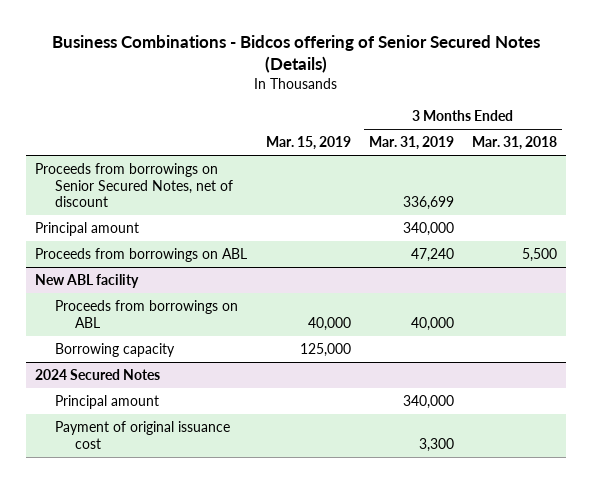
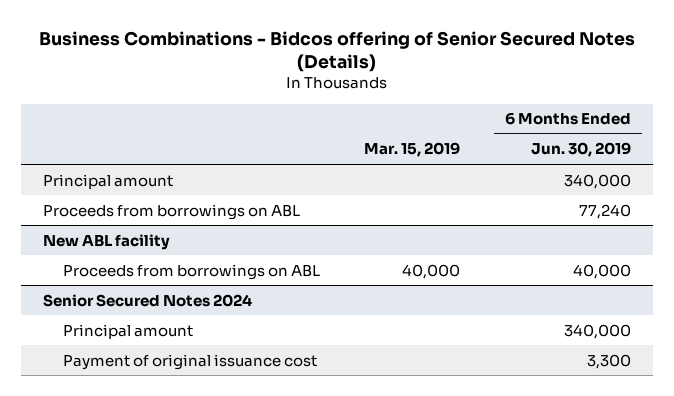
- | Mar. 15, 2019 | 3 Months Ended Mar. 31, 2019 | 3 Months Ended Mar. 31, 2018
+ | Mar. 15, 2019 | 6 Months Ended Jun. 30, 2019
- Proceeds from borrowings on Senior Secured Notes, net of discount | | 336,699 |
@ New ABL facility
- Borrowing capacity | 125,000 | |
- 2024 Secured Notes
+ Senior Secured Notes 2024

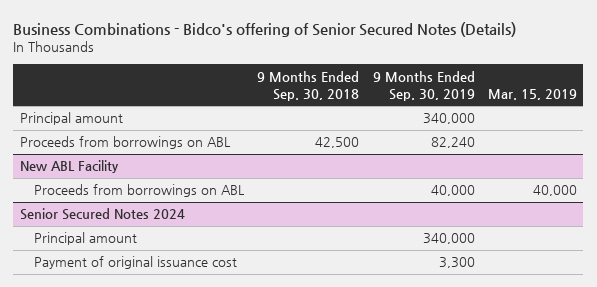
- Business Combinations - Bidcos offering of Senior Secured Notes (Details)
+ Business Combinations - Bidco's offering of Senior Secured Notes (Details)
- | Mar. 15, 2019 | 6 Months Ended Jun. 30, 2019
+ | 9 Months Ended Sep. 30, 2018 | 9 Months Ended Sep. 30, 2019 | Mar. 15, 2019
- New ABL facility
+ New ABL Facility

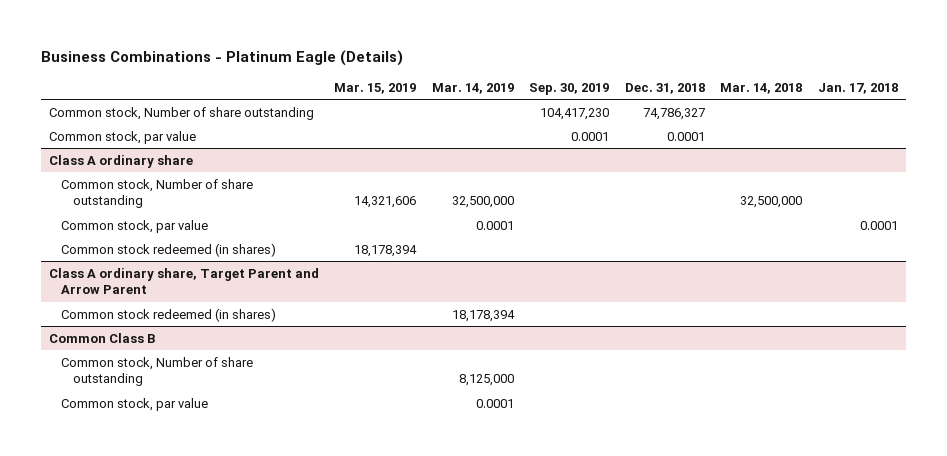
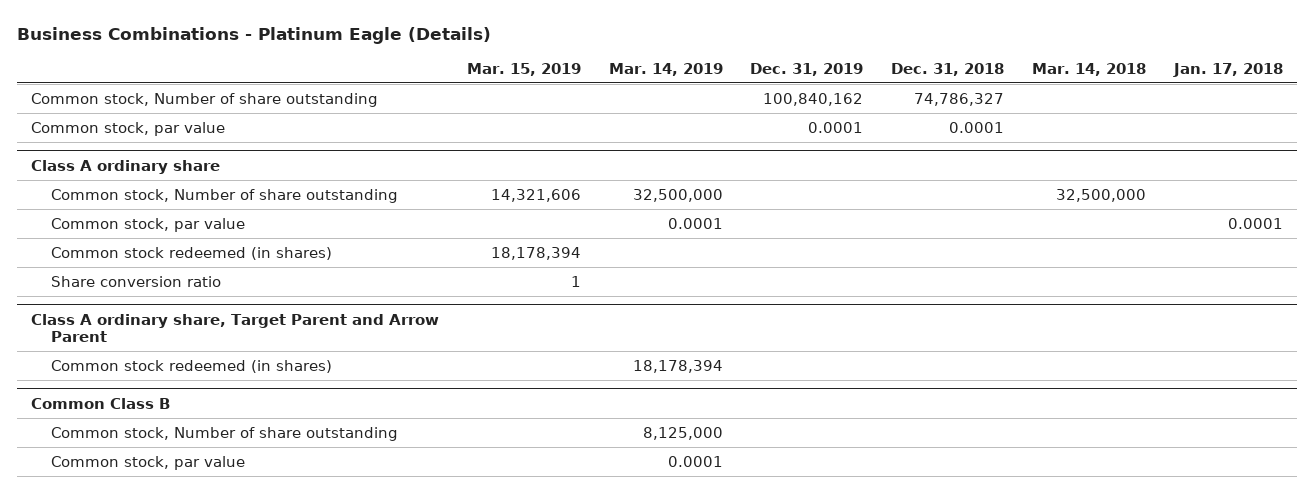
- | Mar. 15, 2019 | Mar. 14, 2019 | Sep. 30, 2019 | Dec. 31, 2018 | Mar. 14, 2018 | Jan. 17, 2018
+ | Mar. 15, 2019 | Mar. 14, 2019 | Dec. 31, 2019 | Dec. 31, 2018 | Mar. 14, 2018 | Jan. 17, 2018
@ Class A ordinary share
+ Share conversion ratio | 1 | | | | |

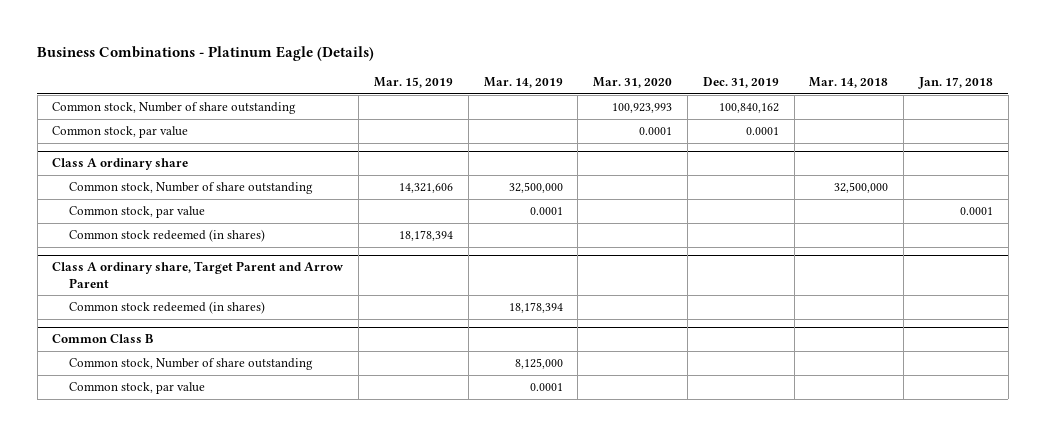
- | Mar. 15, 2019 | Mar. 14, 2019 | Dec. 31, 2019 | Dec. 31, 2018 | Mar. 14, 2018 | Jan. 17, 2018
+ | Mar. 15, 2019 | Mar. 14, 2019 | Mar. 31, 2020 | Dec. 31, 2019 | Mar. 14, 2018 | Jan. 17, 2018
@ Class A ordinary share
- Share conversion ratio | 1 | | | | |

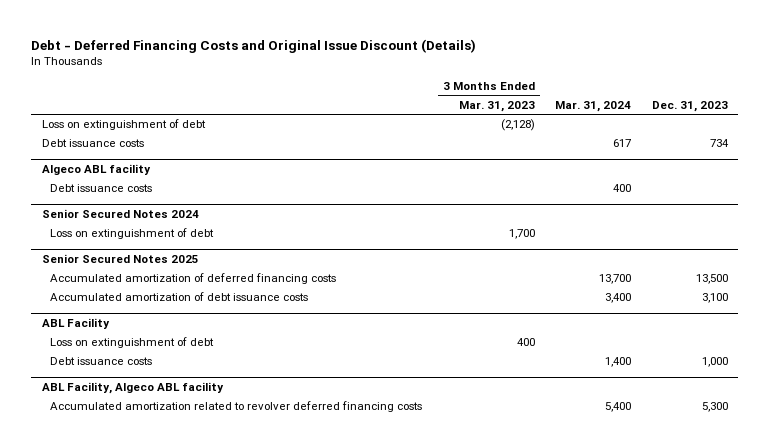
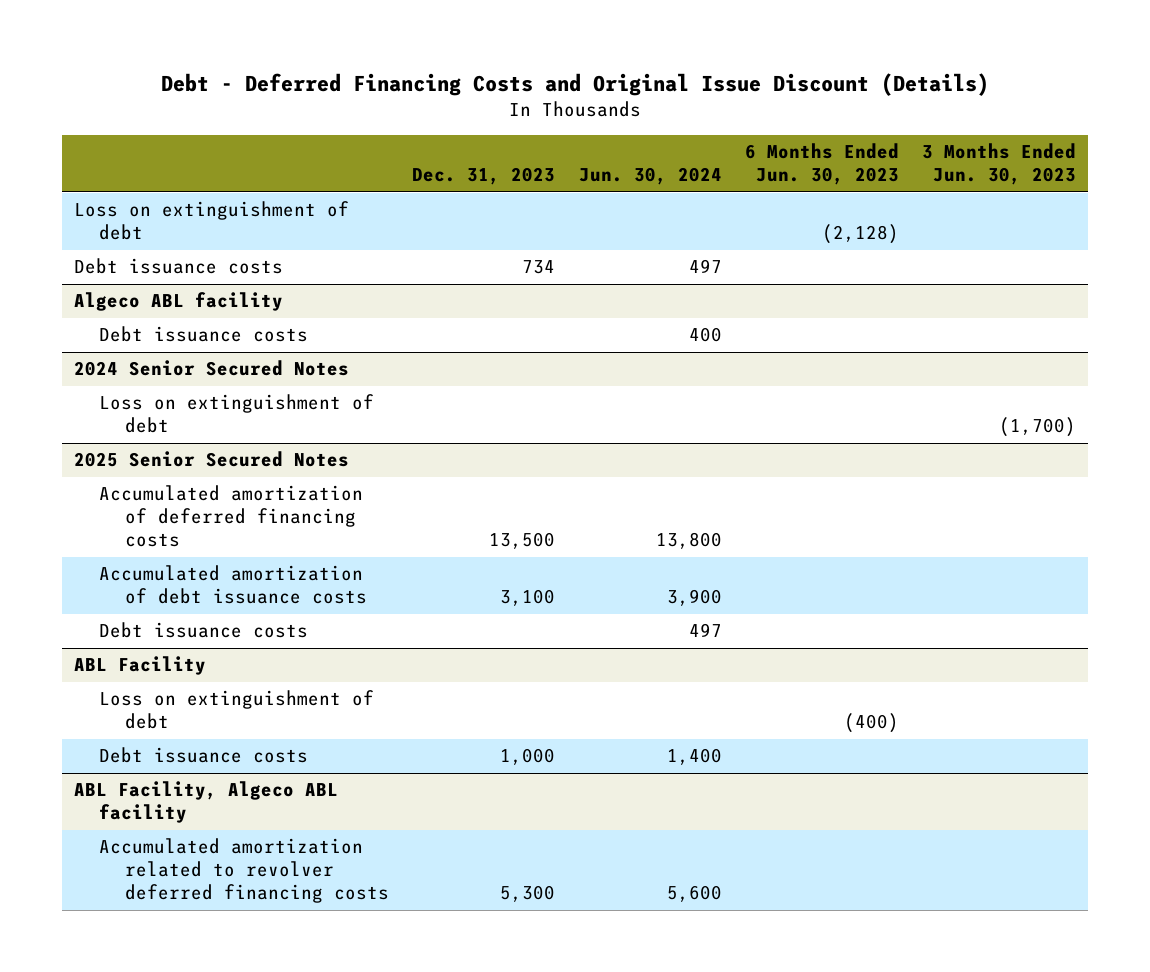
- | 3 Months Ended Mar. 31, 2023 | Mar. 31, 2024 | Dec. 31, 2023
+ | Dec. 31, 2023 | Jun. 30, 2024 | 6 Months Ended Jun. 30, 2023 | 3 Months Ended Jun. 30, 2023
- Senior Secured Notes 2024
+ 2024 Senior Secured Notes
- Senior Secured Notes 2025
+ 2025 Senior Secured Notes
+ Debt issuance costs | | 497 | |

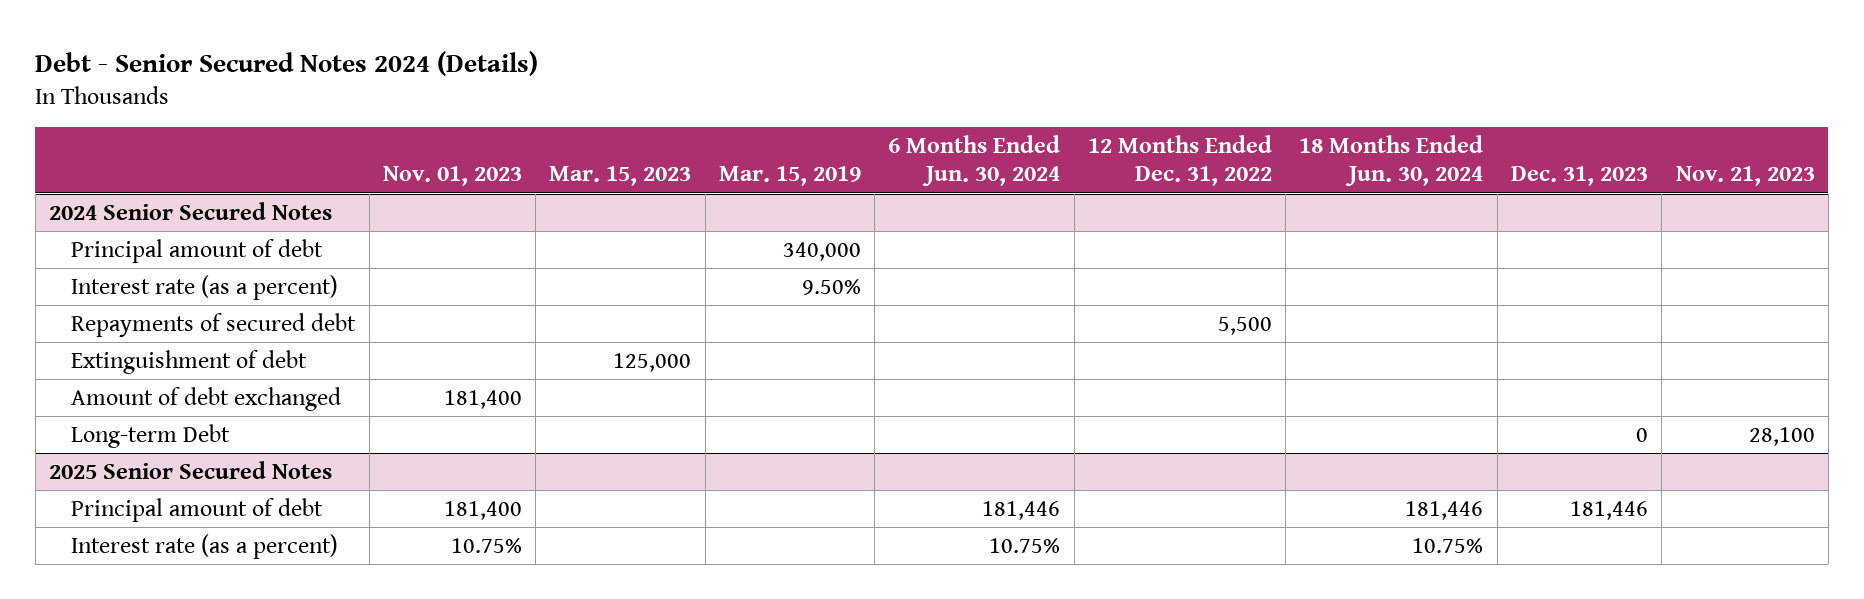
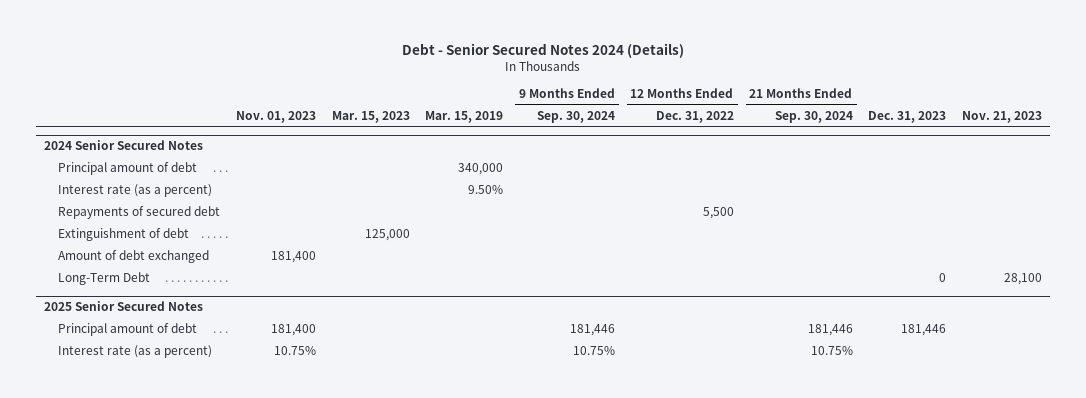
- | Nov. 01, 2023 | Mar. 15, 2023 | Mar. 15, 2019 | 6 Months Ended Jun. 30, 2024 | 12 Months Ended Dec. 31, 2022 | 18 Months Ended Jun. 30, 2024 | Dec. 31, 2023 | Nov. 21, 2023
+ | Nov. 01, 2023 | Mar. 15, 2023 | Mar. 15, 2019 | 9 Months Ended Sep. 30, 2024 | 12 Months Ended Dec. 31, 2022 | 21 Months Ended Sep. 30, 2024 | Dec. 31, 2023 | Nov. 21, 2023
@ 2024 Senior Secured Notes
- Long-term Debt | | | | | | | 0 | 28,100
+ Long-Term Debt | | | | | | | 0 | 28,100

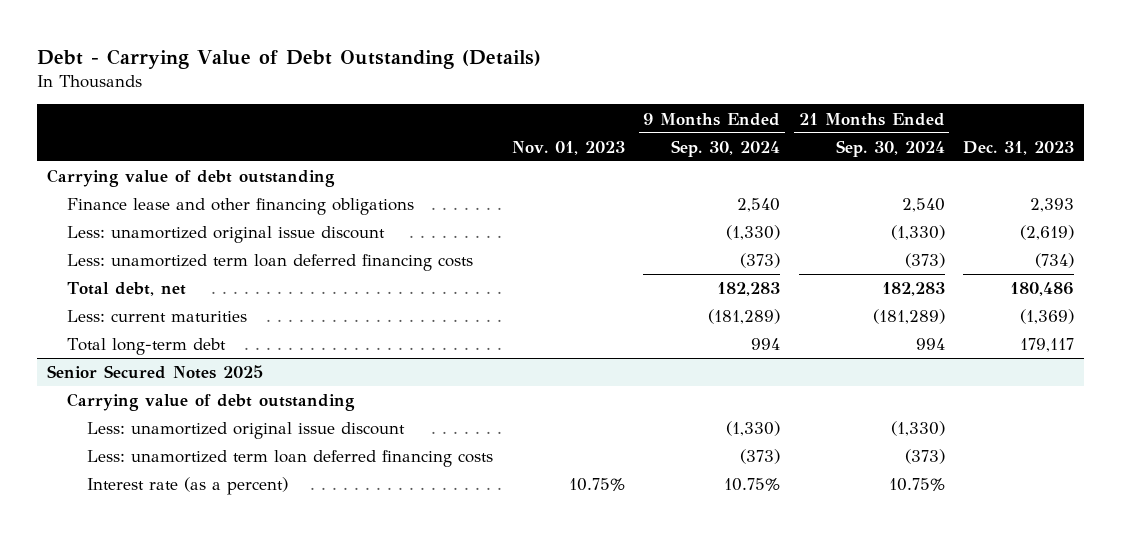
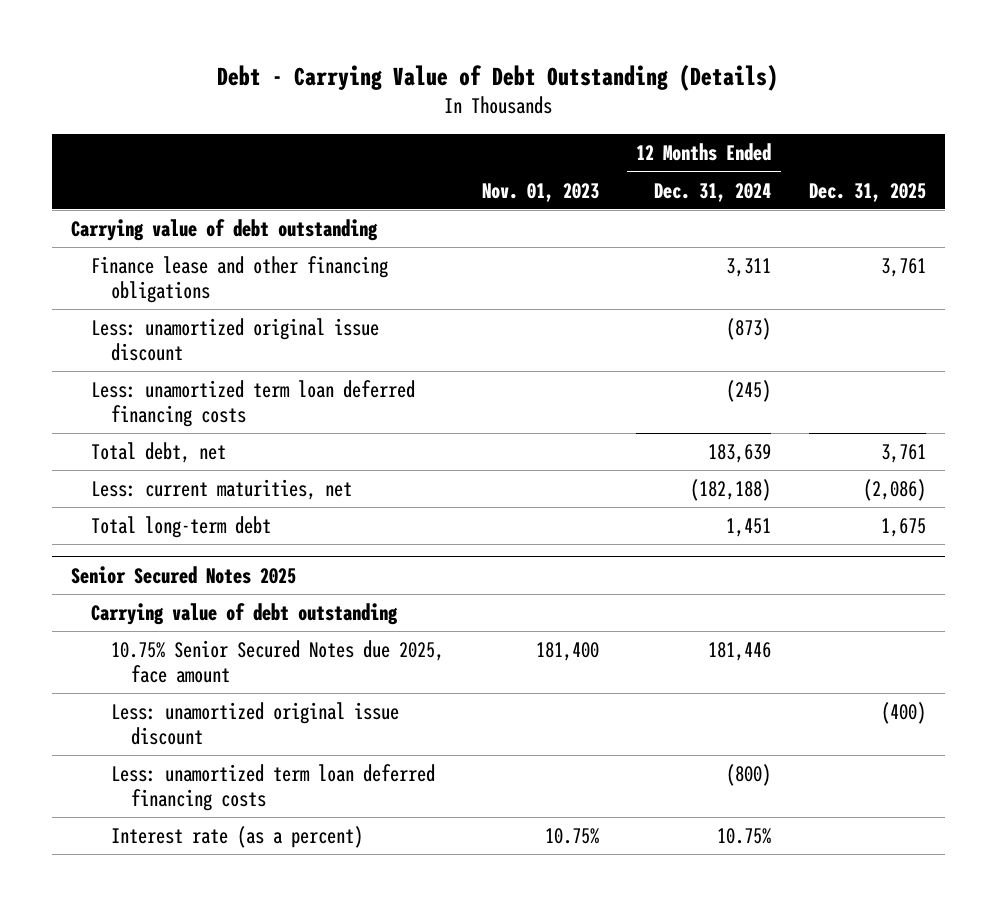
- | Nov. 01, 2023 | 9 Months Ended Sep. 30, 2024 | 21 Months Ended Sep. 30, 2024 | Dec. 31, 2023
+ | Nov. 01, 2023 | 12 Months Ended Dec. 31, 2024 | Dec. 31, 2025
- Less: current maturities | | (181,289) | (181,289) | (1,369)
+ Less: current maturities, net | | (182,188) | (2,086)
@ Senior Secured Notes 2025
+ 10.75% Senior Secured Notes due 2025, face amount | 181,400 | 181,446 |

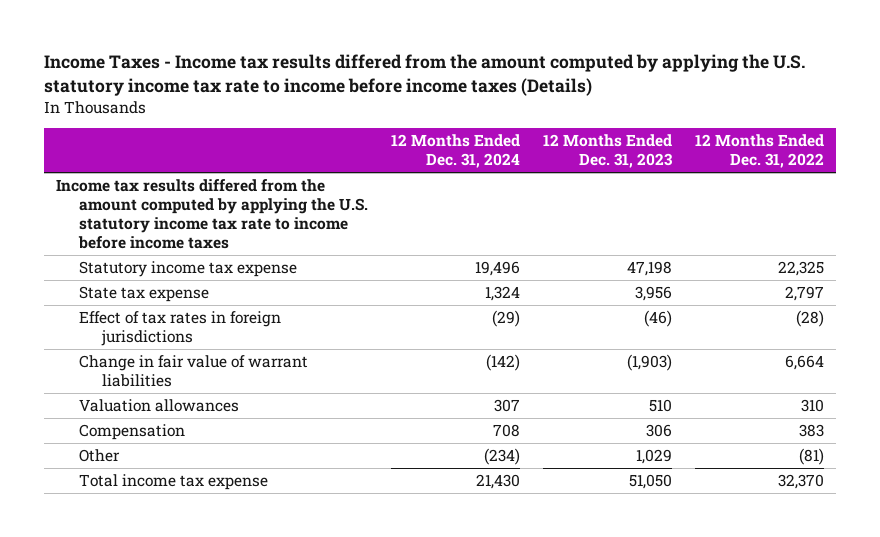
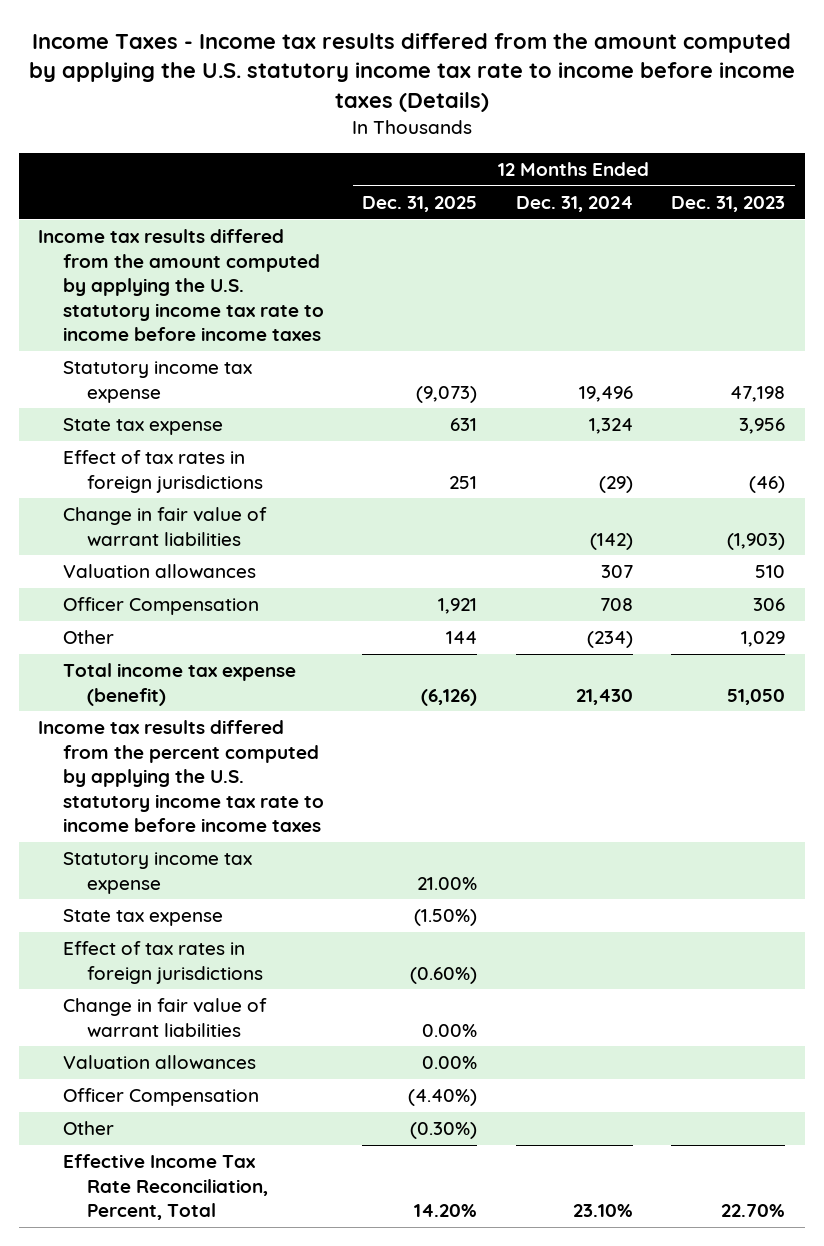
- | 12 Months Ended Dec. 31, 2024 | 12 Months Ended Dec. 31, 2023 | 12 Months Ended Dec. 31, 2022
+ | 12 Months Ended Dec. 31, 2025 | 12 Months Ended Dec. 31, 2024 | 12 Months Ended Dec. 31, 2023
- Compensation | 708 | 306 | 383
+ Officer Compensation | 1,921 | 708 | 306
- Total income tax expense | 21,430 | 51,050 | 32,370
+ Total income tax expense (benefit) | (6,126) | 21,430 | 51,050
+ Income tax results differed from the percent computed by applying the U.S. statutory income tax rate to income before income taxes
+ Statutory income tax expense | 21.00% | |
+ State tax expense | (1.50%) | |
+ Effect of tax rates in foreign jurisdictions | (0.60%) | |
+ Change in fair value of warrant liabilities | 0.00% | |
+ Valuation allowances | 0.00% | |
+ Officer Compensation | (4.40%) | |
+ Other | (0.30%) | |
+ Effective Income Tax Rate Reconciliation, Percent, Total | 14.20% | 23.10% | 22.70%

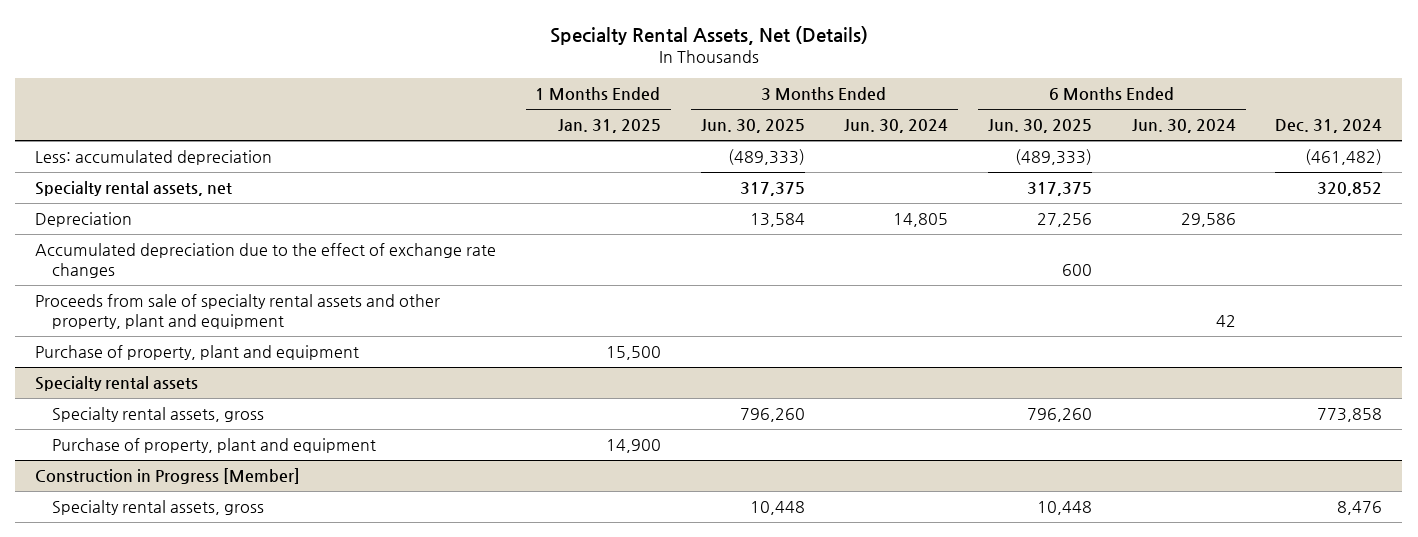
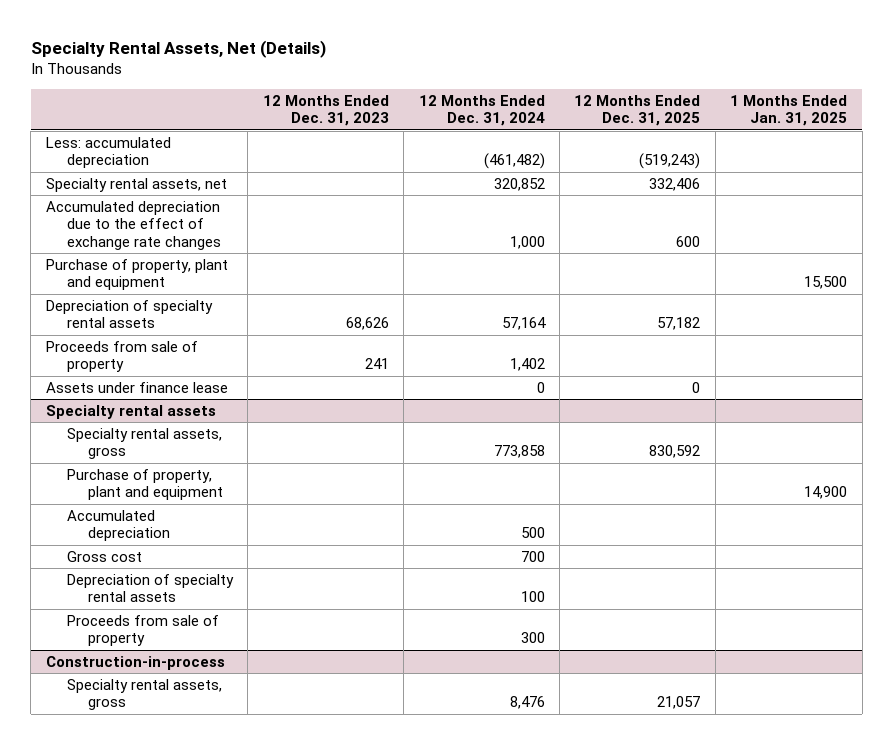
- | 1 Months Ended Jan. 31, 2025 | 3 Months Ended Jun. 30, 2025 | 3 Months Ended Jun. 30, 2024 | 6 Months Ended Jun. 30, 2025 | 6 Months Ended Jun. 30, 2024 | Dec. 31, 2024
+ | 12 Months Ended Dec. 31, 2023 | 12 Months Ended Dec. 31, 2024 | 12 Months Ended Dec. 31, 2025 | 1 Months Ended Jan. 31, 2025
- Depreciation | | 13,584 | 14,805 | 27,256 | 29,586 |
- Proceeds from sale of specialty rental assets and other property, plant and equipment | | | | | 42 |
+ Depreciation of specialty rental assets | 68,626 | 57,164 | 57,182 |
+ Proceeds from sale of property | 241 | 1,402 | |
+ Assets under finance lease | | 0 | 0 |
- Construction in Progress [Member]
@ Specialty rental assets
+ Accumulated depreciation | | 500 | |
+ Gross cost | | 700 | |
+ Depreciation of specialty rental assets | | 100 | |
+ Proceeds from sale of property | | 300 | |
+ Construction-in-process

